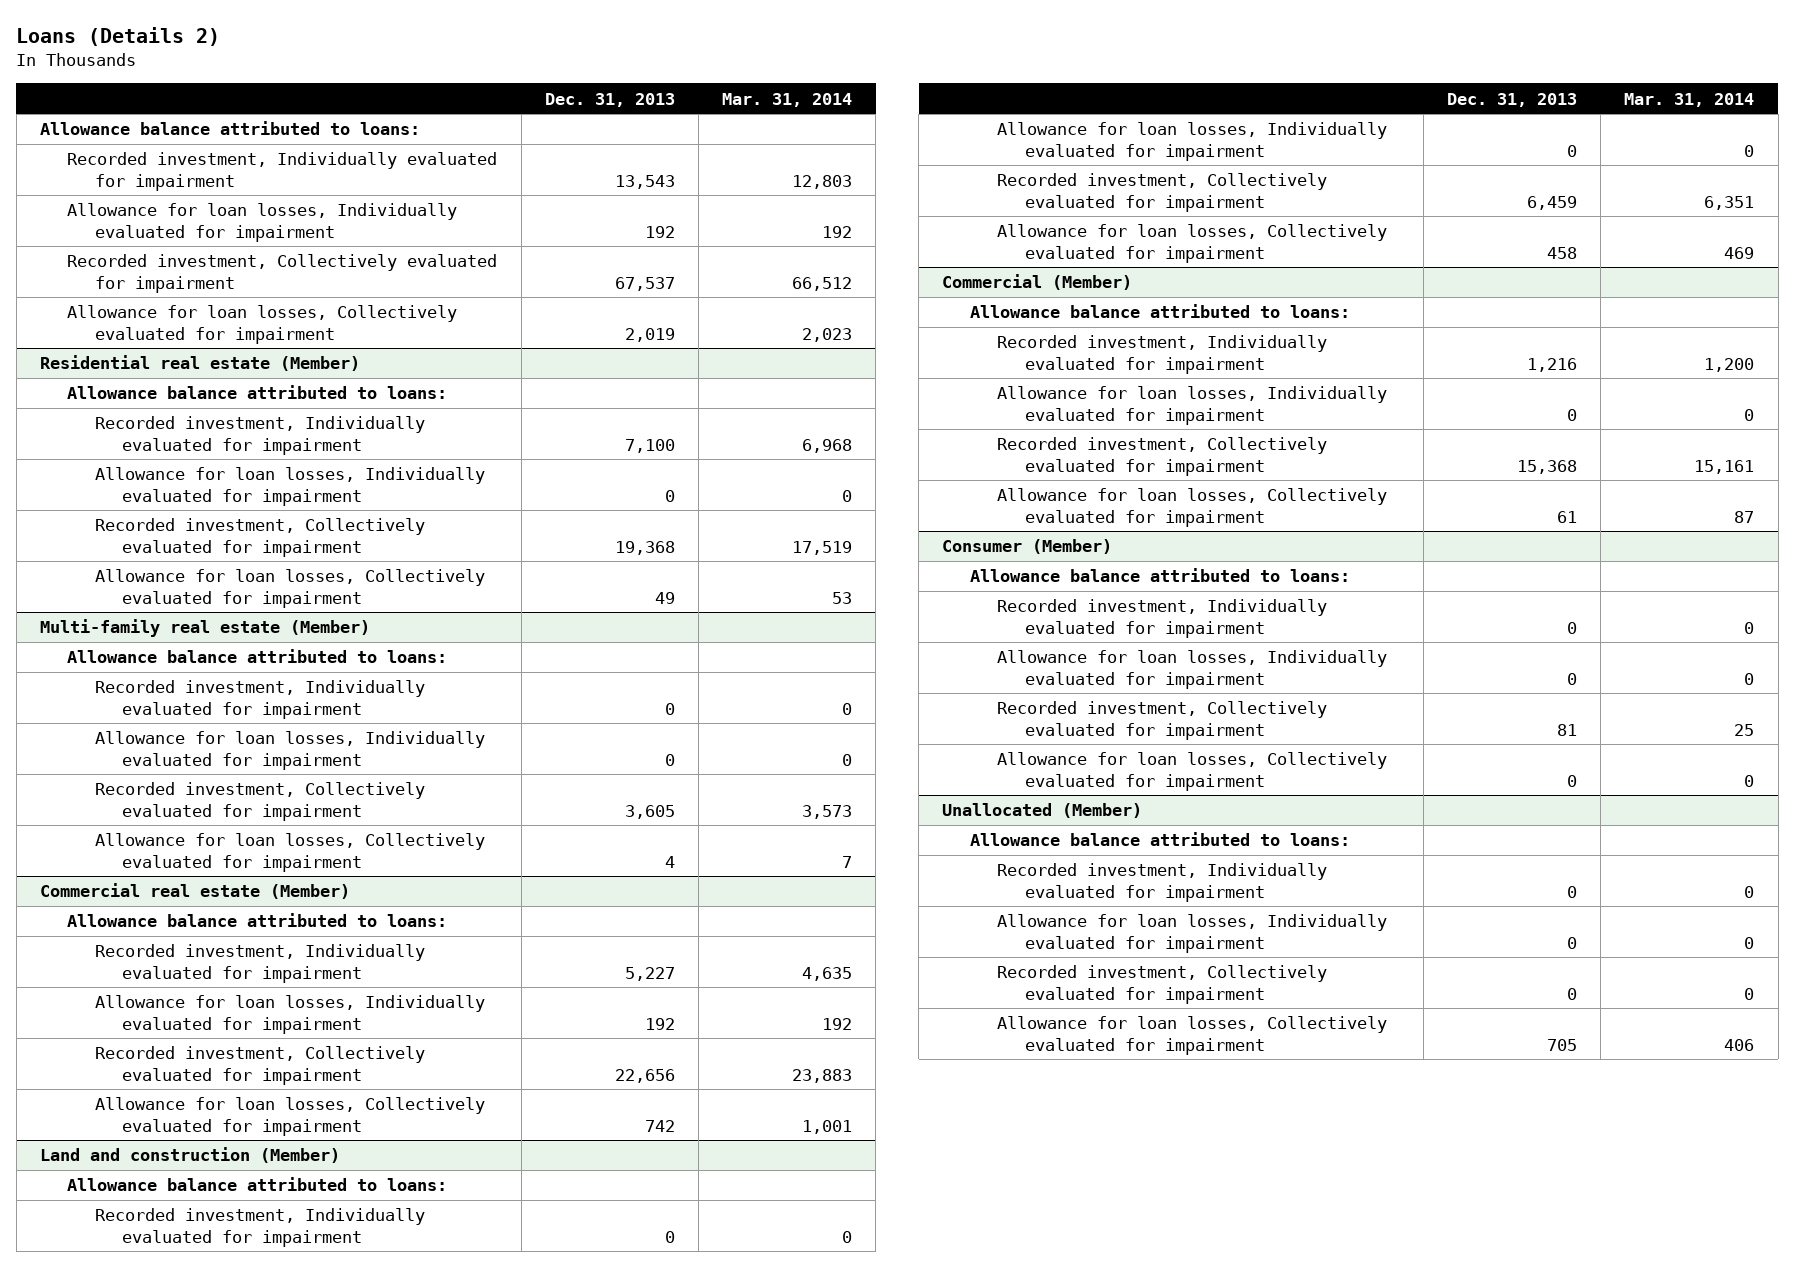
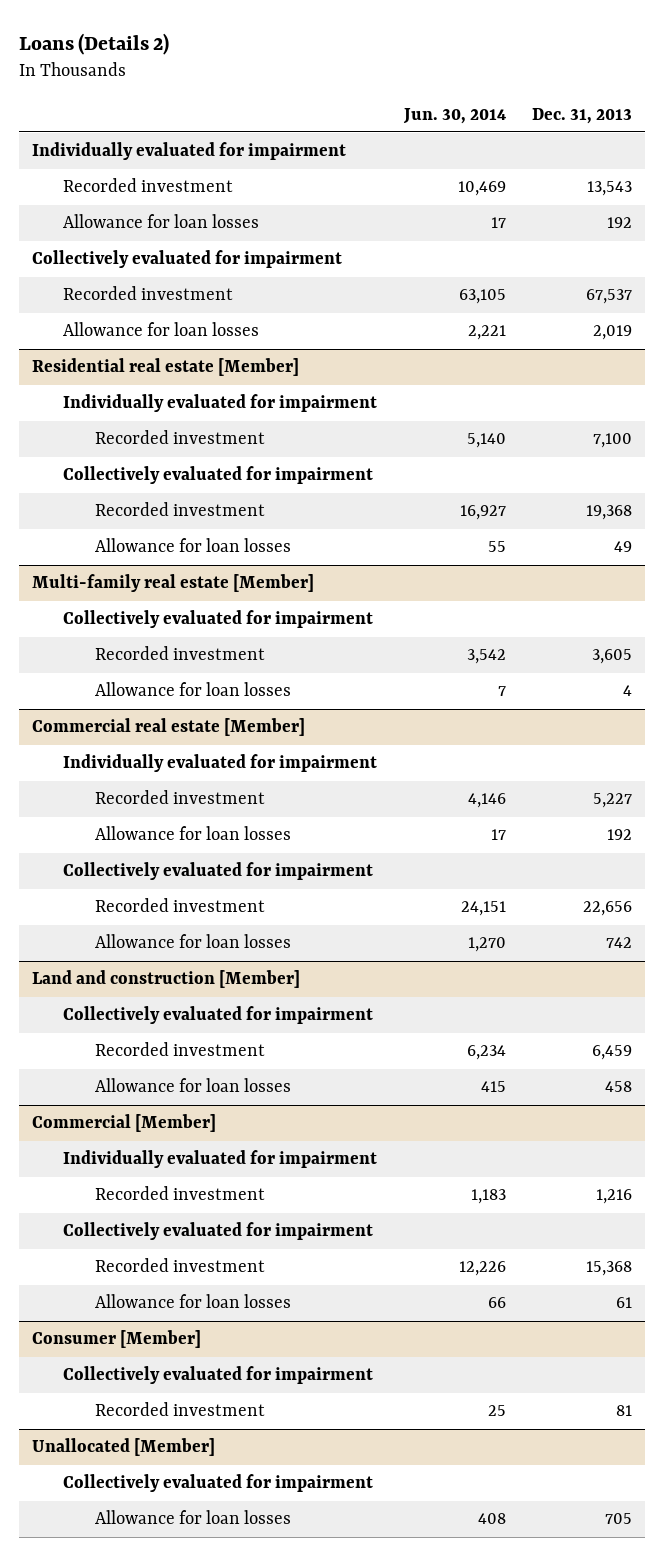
- | Dec. 31, 2013 | Mar. 31, 2014
+ | Jun. 30, 2014 | Dec. 31, 2013
- Allowance balance attributed to loans:
- Recorded investment, Individually evaluated for impairment | 13,543 | 12,803
- Allowance for loan losses, Individually evaluated for impairment | 192 | 192
- Recorded investment, Collectively evaluated for impairment | 67,537 | 66,512
- Allowance for loan losses, Collectively evaluated for impairment | 2,019 | 2,023
- Residential real estate (Member)
- Allowance balance attributed to loans:
- Recorded investment, Individually evaluated for impairment | 7,100 | 6,968
- Allowance for loan losses, Individually evaluated for impairment | 0 | 0
- Recorded investment, Collectively evaluated for impairment | 19,368 | 17,519
- Allowance for loan losses, Collectively evaluated for impairment | 49 | 53
- Multi-family real estate (Member)
- Allowance balance attributed to loans:
- Recorded investment, Individually evaluated for impairment | 0 | 0
- Allowance for loan losses, Individually evaluated for impairment | 0 | 0
- Recorded investment, Collectively evaluated for impairment | 3,605 | 3,573
- Allowance for loan losses, Collectively evaluated for impairment | 4 | 7
- Commercial real estate (Member)
- Allowance balance attributed to loans:
- Recorded investment, Individually evaluated for impairment | 5,227 | 4,635
- Allowance for loan losses, Individually evaluated for impairment | 192 | 192
- Recorded investment, Collectively evaluated for impairment | 22,656 | 23,883
- Allowance for loan losses, Collectively evaluated for impairment | 742 | 1,001
- Land and construction (Member)
- Allowance balance attributed to loans:
- Recorded investment, Individually evaluated for impairment | 0 | 0
- Allowance for loan losses, Individually evaluated for impairment | 0 | 0
- Recorded investment, Collectively evaluated for impairment | 6,459 | 6,351
- Allowance for loan losses, Collectively evaluated for impairment | 458 | 469
- Commercial (Member)
- Allowance balance attributed to loans:
- Recorded investment, Individually evaluated for impairment | 1,216 | 1,200
- Allowance for loan losses, Individually evaluated for impairment | 0 | 0
- Recorded investment, Collectively evaluated for impairment | 15,368 | 15,161
- Allowance for loan losses, Collectively evaluated for impairment | 61 | 87
- Consumer (Member)
- Allowance balance attributed to loans:
- Recorded investment, Individually evaluated for impairment | 0 | 0
- Allowance for loan losses, Individually evaluated for impairment | 0 | 0
- Recorded investment, Collectively evaluated for impairment | 81 | 25
- Allowance for loan losses, Collectively evaluated for impairment | 0 | 0
- Unallocated (Member)
- Allowance balance attributed to loans:
- Recorded investment, Individually evaluated for impairment | 0 | 0
- Allowance for loan losses, Individually evaluated for impairment | 0 | 0
- Recorded investment, Collectively evaluated for impairment | 0 | 0
- Allowance for loan losses, Collectively evaluated for impairment | 705 | 406
+ Individually evaluated for impairment
+ Recorded investment | 10,469 | 13,543
+ Allowance for loan losses | 17 | 192
+ Collectively evaluated for impairment
+ Recorded investment | 63,105 | 67,537
+ Allowance for loan losses | 2,221 | 2,019
+ Residential real estate [Member]
+ Individually evaluated for impairment
+ Recorded investment | 5,140 | 7,100
+ Collectively evaluated for impairment
+ Recorded investment | 16,927 | 19,368
+ Allowance for loan losses | 55 | 49
+ Multi-family real estate [Member]
+ Collectively evaluated for impairment
+ Recorded investment | 3,542 | 3,605
+ Allowance for loan losses | 7 | 4
+ Commercial real estate [Member]
+ Individually evaluated for impairment
+ Recorded investment | 4,146 | 5,227
+ Allowance for loan losses | 17 | 192
+ Collectively evaluated for impairment
+ Recorded investment | 24,151 | 22,656
+ Allowance for loan losses | 1,270 | 742
+ Land and construction [Member]
+ Collectively evaluated for impairment
+ Recorded investment | 6,234 | 6,459
+ Allowance for loan losses | 415 | 458
+ Commercial [Member]
+ Individually evaluated for impairment
+ Recorded investment | 1,183 | 1,216
+ Collectively evaluated for impairment
+ Recorded investment | 12,226 | 15,368
+ Allowance for loan losses | 66 | 61
+ Consumer [Member]
+ Collectively evaluated for impairment
+ Recorded investment | 25 | 81
+ Unallocated [Member]
+ Collectively evaluated for impairment
+ Allowance for loan losses | 408 | 705

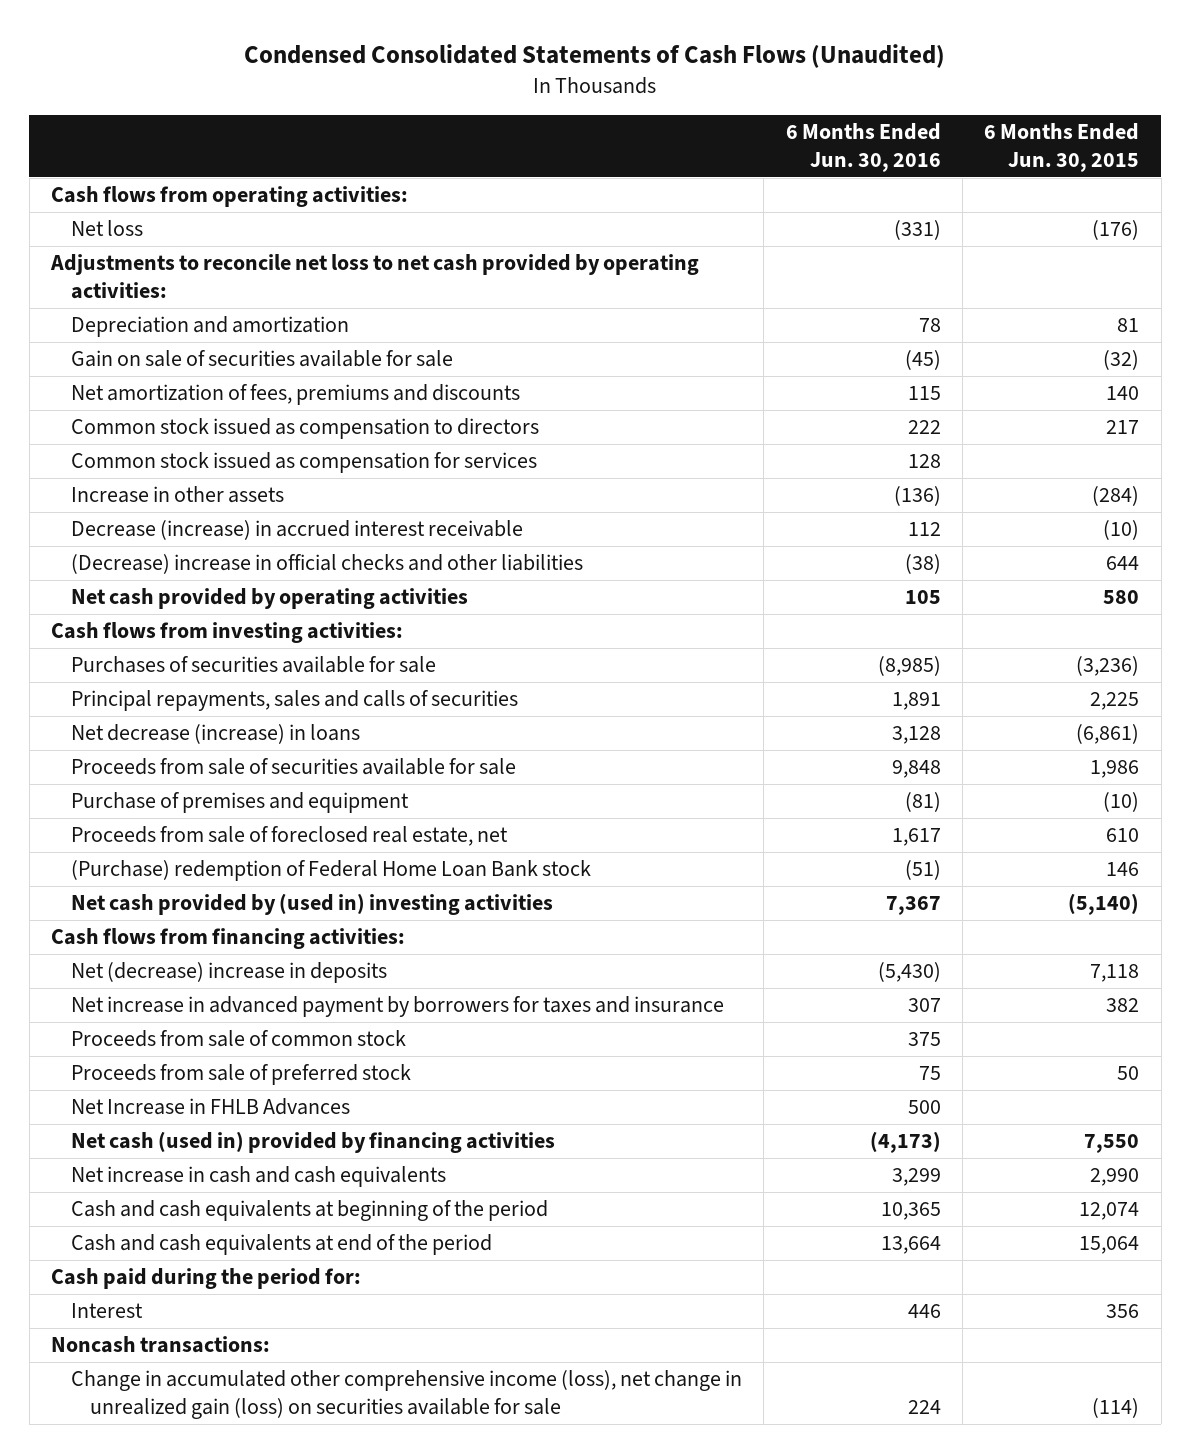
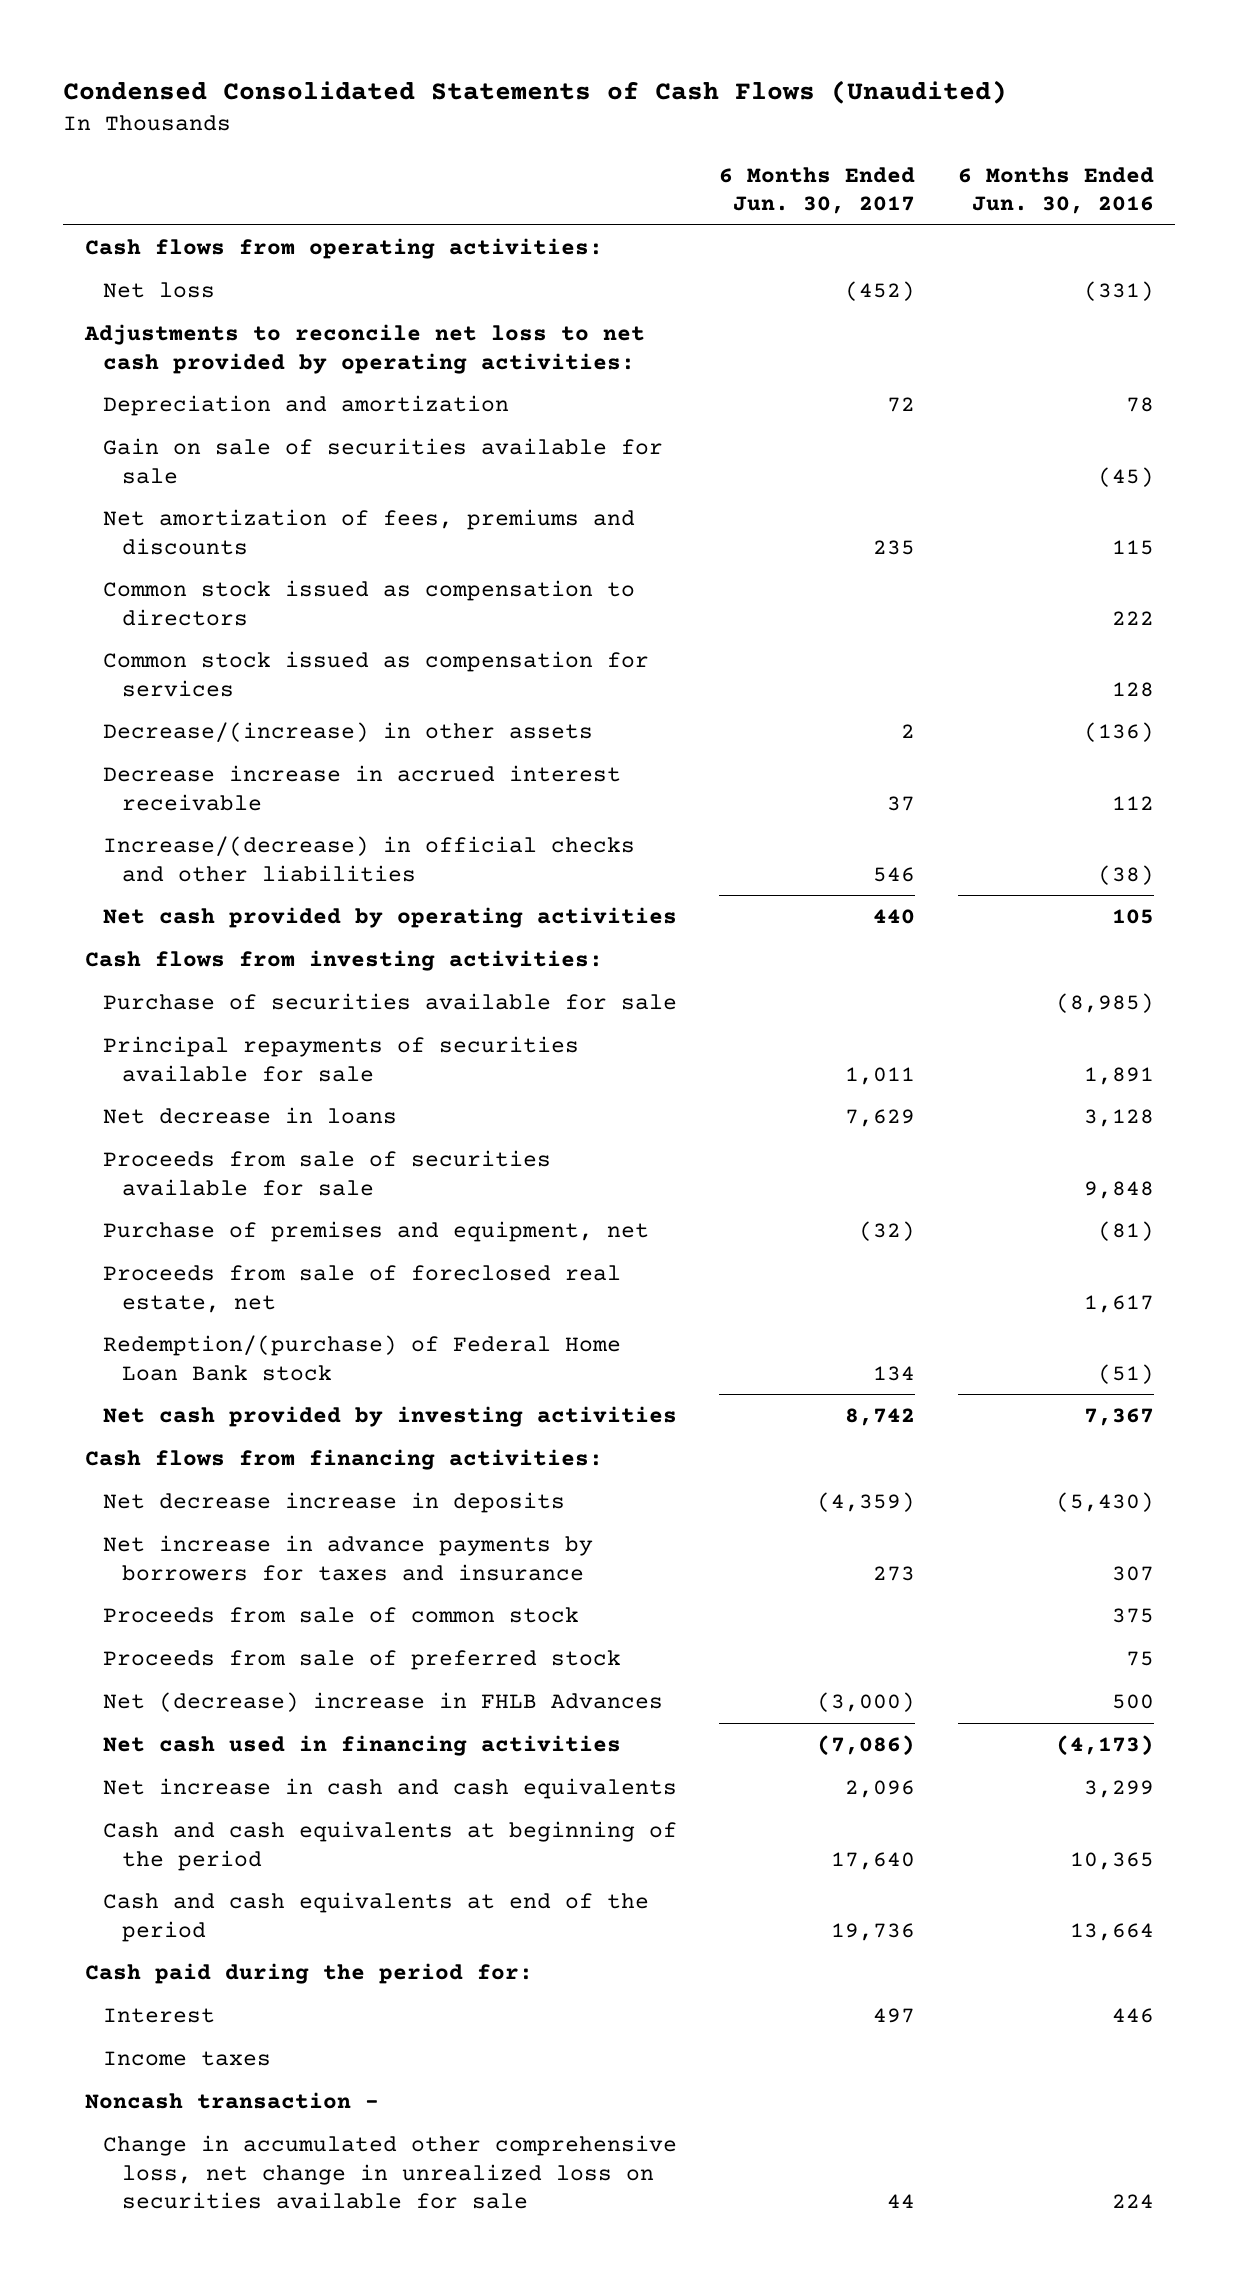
- | 6 Months Ended Jun. 30, 2016 | 6 Months Ended Jun. 30, 2015
+ | 6 Months Ended Jun. 30, 2017 | 6 Months Ended Jun. 30, 2016
- Increase in other assets | (136) | (284)
- Decrease (increase) in accrued interest receivable | 112 | (10)
- (Decrease) increase in official checks and other liabilities | (38) | 644
+ Decrease/(increase) in other assets | 2 | (136)
+ Decrease increase in accrued interest receivable | 37 | 112
+ Increase/(decrease) in official checks and other liabilities | 546 | (38)
- Purchases of securities available for sale | (8,985) | (3,236)
- Principal repayments, sales and calls of securities | 1,891 | 2,225
- Net decrease (increase) in loans | 3,128 | (6,861)
+ Purchase of securities available for sale | | (8,985)
+ Principal repayments of securities available for sale | 1,011 | 1,891
+ Net decrease in loans | 7,629 | 3,128
- Purchase of premises and equipment | (81) | (10)
+ Purchase of premises and equipment, net | (32) | (81)
- (Purchase) redemption of Federal Home Loan Bank stock | (51) | 146
- Net cash provided by (used in) investing activities | 7,367 | (5,140)
+ Redemption/(purchase) of Federal Home Loan Bank stock | 134 | (51)
+ Net cash provided by investing activities | 8,742 | 7,367
- Net (decrease) increase in deposits | (5,430) | 7,118
- Net increase in advanced payment by borrowers for taxes and insurance | 307 | 382
+ Net decrease increase in deposits | (4,359) | (5,430)
+ Net increase in advance payments by borrowers for taxes and insurance | 273 | 307
- Net Increase in FHLB Advances | 500 |
- Net cash (used in) provided by financing activities | (4,173) | 7,550
+ Net (decrease) increase in FHLB Advances | (3,000) | 500
+ Net cash used in financing activities | (7,086) | (4,173)
- Noncash transactions:
- Change in accumulated other comprehensive income (loss), net change in unrealized gain (loss) on securities available for sale | 224 | (114)
+ Income taxes
+ Noncash transaction -
+ Change in accumulated other comprehensive loss, net change in unrealized loss on securities available for sale | 44 | 224

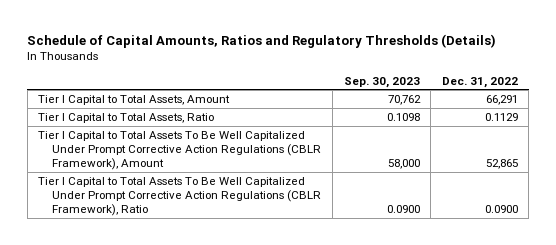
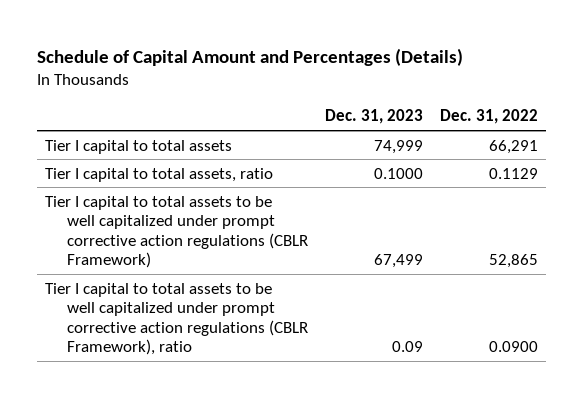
- Schedule of Capital Amounts, Ratios and Regulatory Thresholds (Details)
+ Schedule of Capital Amount and Percentages (Details)
- | Sep. 30, 2023 | Dec. 31, 2022
+ | Dec. 31, 2023 | Dec. 31, 2022
- Tier I Capital to Total Assets, Amount | 70,762 | 66,291
- Tier I Capital to Total Assets, Ratio | 0.1098 | 0.1129
- Tier I Capital to Total Assets To Be Well Capitalized Under Prompt Corrective Action Regulations (CBLR Framework), Amount | 58,000 | 52,865
- Tier I Capital to Total Assets To Be Well Capitalized Under Prompt Corrective Action Regulations (CBLR Framework), Ratio | 0.0900 | 0.0900
+ Tier I capital to total assets | 74,999 | 66,291
+ Tier I capital to total assets, ratio | 0.1000 | 0.1129
+ Tier I capital to total assets to be well capitalized under prompt corrective action regulations (CBLR Framework) | 67,499 | 52,865
+ Tier I capital to total assets to be well capitalized under prompt corrective action regulations (CBLR Framework), ratio | 0.09 | 0.0900

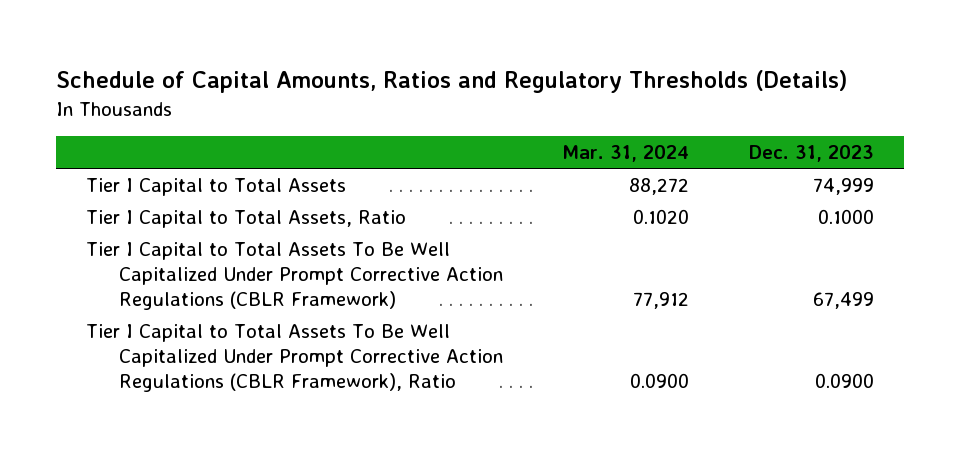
- Schedule of Capital Amount and Percentages (Details)
+ Schedule of Capital Amounts, Ratios and Regulatory Thresholds (Details)
- | Dec. 31, 2023 | Dec. 31, 2022
+ | Mar. 31, 2024 | Dec. 31, 2023
- Tier I capital to total assets | 74,999 | 66,291
- Tier I capital to total assets, ratio | 0.1000 | 0.1129
- Tier I capital to total assets to be well capitalized under prompt corrective action regulations (CBLR Framework) | 67,499 | 52,865
- Tier I capital to total assets to be well capitalized under prompt corrective action regulations (CBLR Framework), ratio | 0.09 | 0.0900
+ Tier I Capital to Total Assets | 88,272 | 74,999
+ Tier I Capital to Total Assets, Ratio | 0.1020 | 0.1000
+ Tier I Capital to Total Assets To Be Well Capitalized Under Prompt Corrective Action Regulations (CBLR Framework) | 77,912 | 67,499
+ Tier I Capital to Total Assets To Be Well Capitalized Under Prompt Corrective Action Regulations (CBLR Framework), Ratio | 0.0900 | 0.0900

